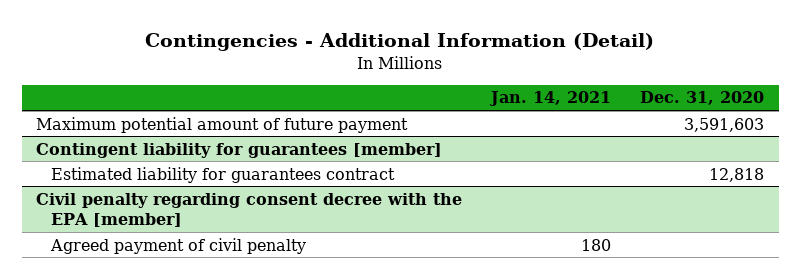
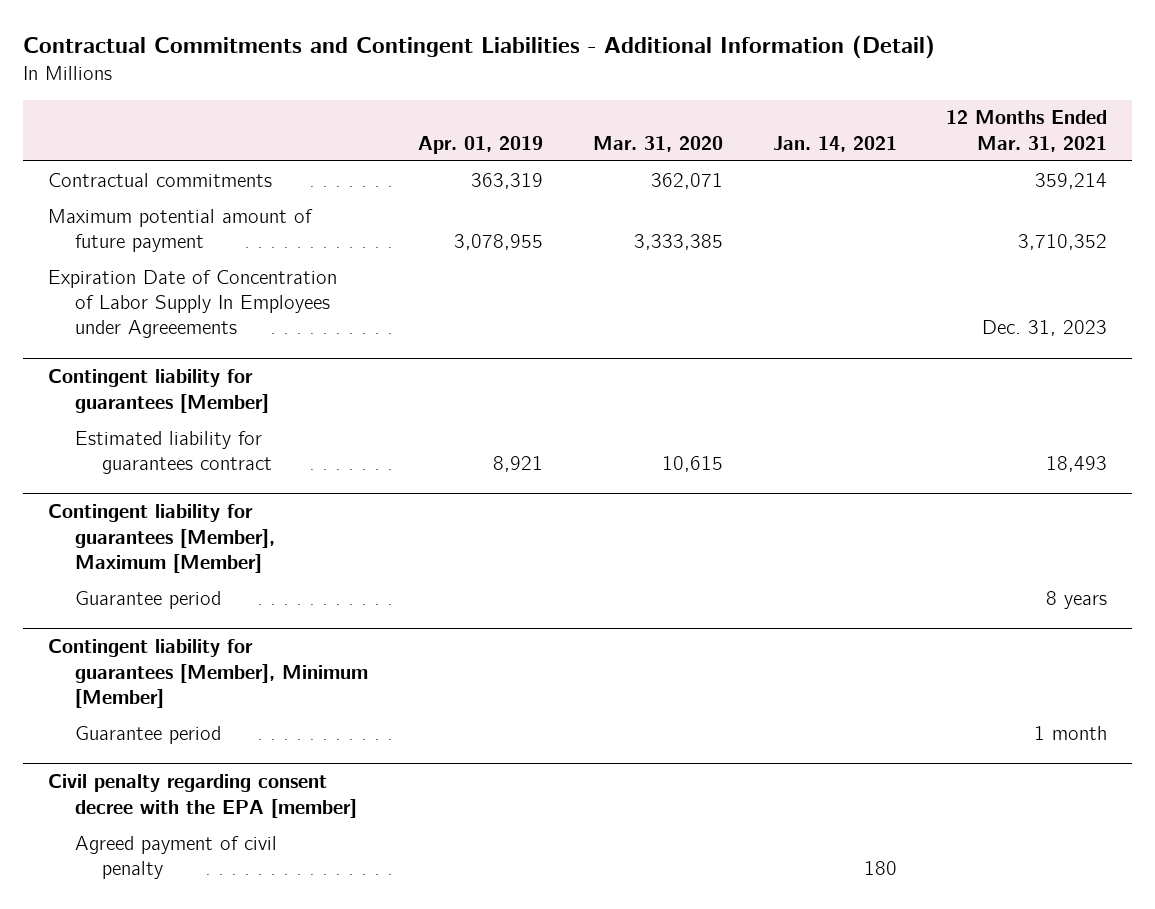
- Contingencies - Additional Information (Detail)
+ Contractual Commitments and Contingent Liabilities - Additional Information (Detail)
- | Jan. 14, 2021 | Dec. 31, 2020
+ | Apr. 01, 2019 | Mar. 31, 2020 | Jan. 14, 2021 | 12 Months Ended Mar. 31, 2021
+ Contractual commitments | 363,319 | 362,071 | | 359,214
- Contingent liability for guarantees [member]
+ Expiration Date of Concentration of Labor Supply In Employees under Agreeements | | | | Dec. 31, 2023
+ Contingent liability for guarantees [Member]
+ Contingent liability for guarantees [Member], Maximum [Member]
+ Guarantee period | | | | 8 years
+ Contingent liability for guarantees [Member], Minimum [Member]
+ Guarantee period | | | | 1 month

